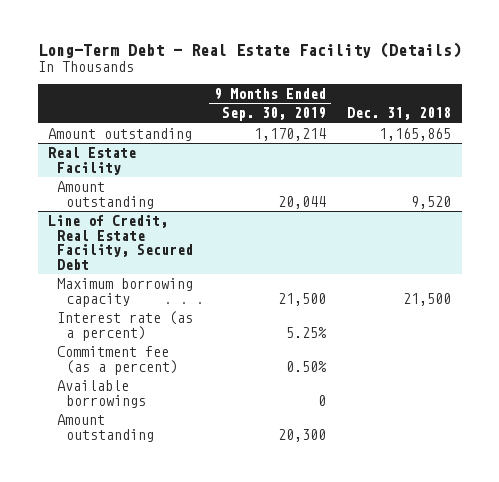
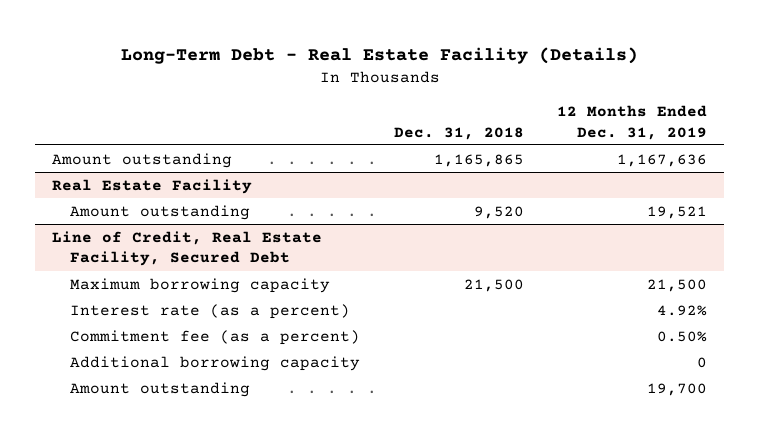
- | 9 Months Ended Sep. 30, 2019 | Dec. 31, 2018
+ | Dec. 31, 2018 | 12 Months Ended Dec. 31, 2019
@ Line of Credit, Real Estate Facility, Secured Debt
- Available borrowings | 0 |
+ Additional borrowing capacity | | 0

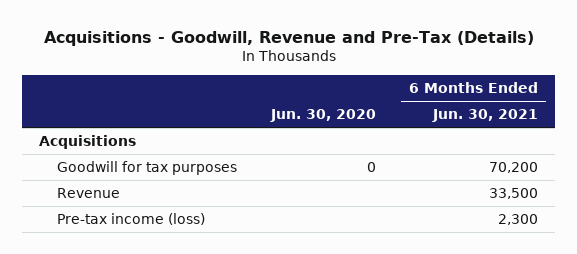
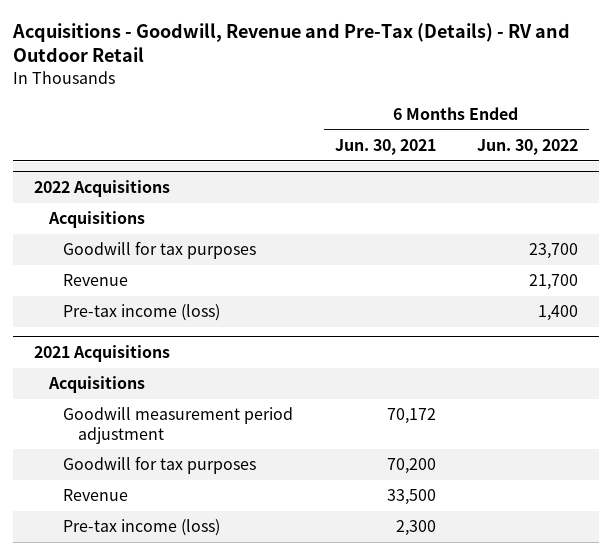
- Acquisitions - Goodwill, Revenue and Pre-Tax (Details)
+ Acquisitions - Goodwill, Revenue and Pre-Tax (Details) - RV and Outdoor Retail
- | Jun. 30, 2020 | 6 Months Ended Jun. 30, 2021
+ | 6 Months Ended Jun. 30, 2021 | 6 Months Ended Jun. 30, 2022
+ 2022 Acquisitions
+ Acquisitions
+ Goodwill for tax purposes | | 23,700
+ Revenue | | 21,700
+ Pre-tax income (loss) | | 1,400
+ 2021 Acquisitions
+ Goodwill measurement period adjustment | 70,172 |

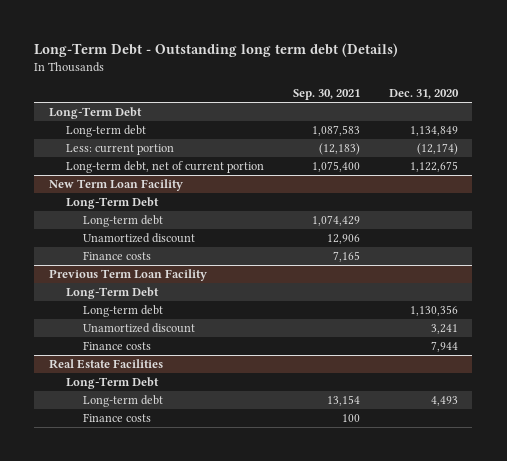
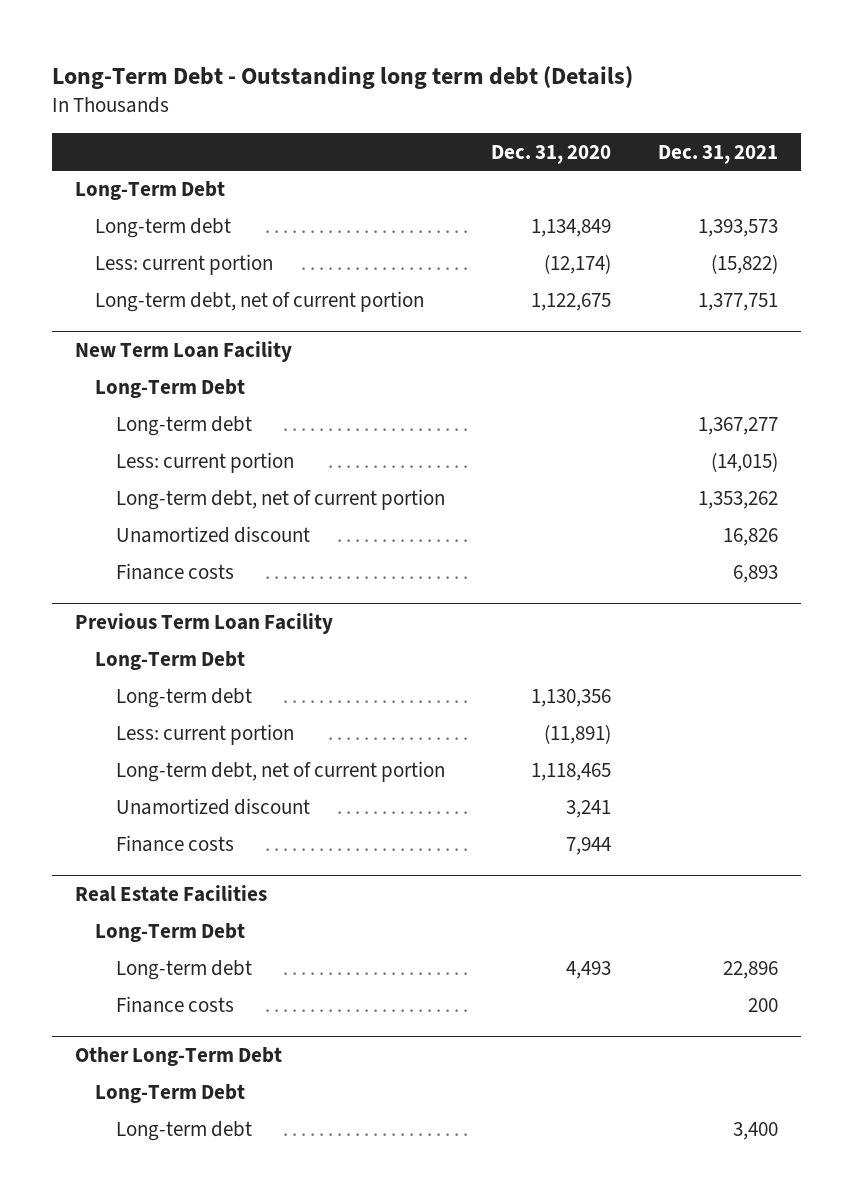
- | Sep. 30, 2021 | Dec. 31, 2020
+ | Dec. 31, 2020 | Dec. 31, 2021
@ New Term Loan Facility
+ Less: current portion | | (14,015)
+ Long-term debt, net of current portion | | 1,353,262
@ Previous Term Loan Facility
+ Less: current portion | (11,891) |
+ Long-term debt, net of current portion | 1,118,465 |
+ Other Long-Term Debt
+ Long-Term Debt
+ Long-term debt | | 3,400

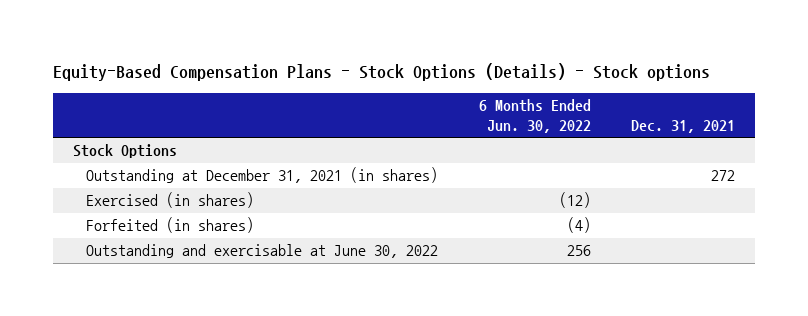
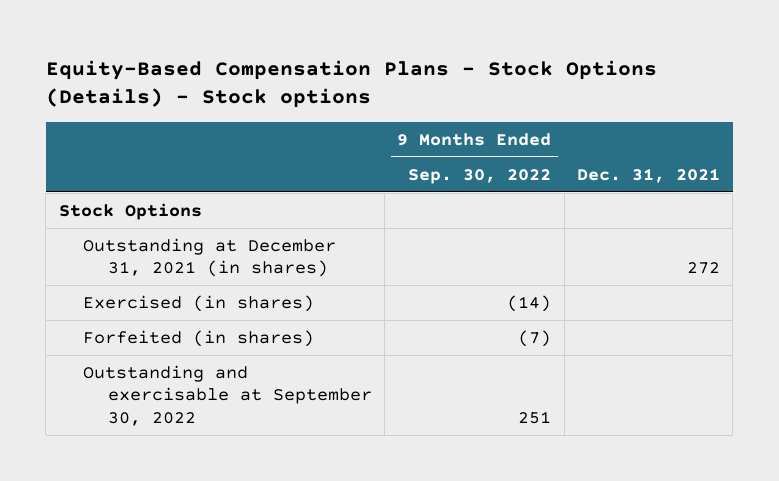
- | 6 Months Ended Jun. 30, 2022 | Dec. 31, 2021
+ | 9 Months Ended Sep. 30, 2022 | Dec. 31, 2021
- Outstanding and exercisable at June 30, 2022 | 256 |
+ Outstanding and exercisable at September 30, 2022 | 251 |

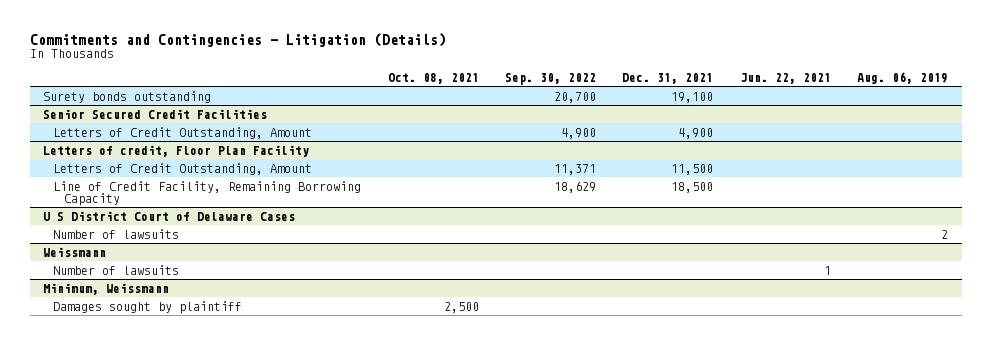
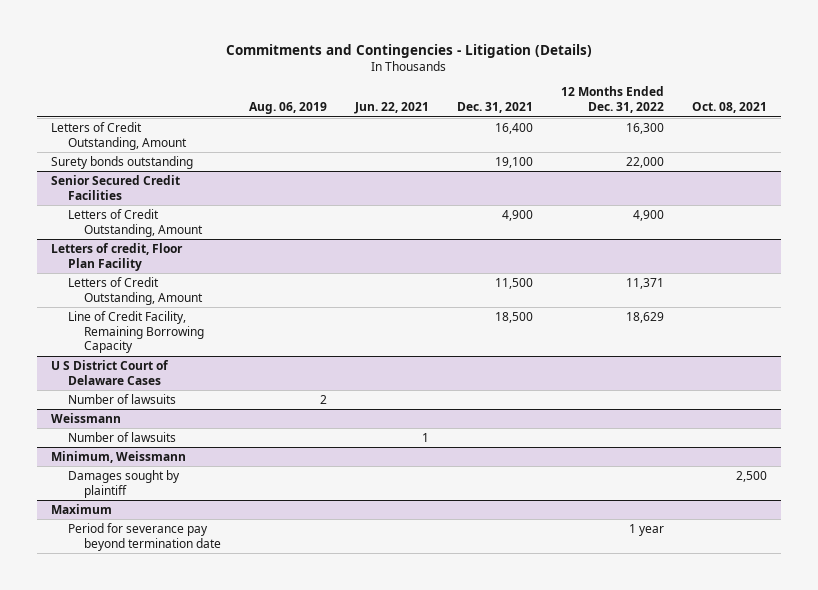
- | Oct. 08, 2021 | Sep. 30, 2022 | Dec. 31, 2021 | Jun. 22, 2021 | Aug. 06, 2019
+ | Aug. 06, 2019 | Jun. 22, 2021 | Dec. 31, 2021 | 12 Months Ended Dec. 31, 2022 | Oct. 08, 2021
+ Letters of Credit Outstanding, Amount | | | 16,400 | 16,300 |
+ Maximum
+ Period for severance pay beyond termination date | | | | 1 year |

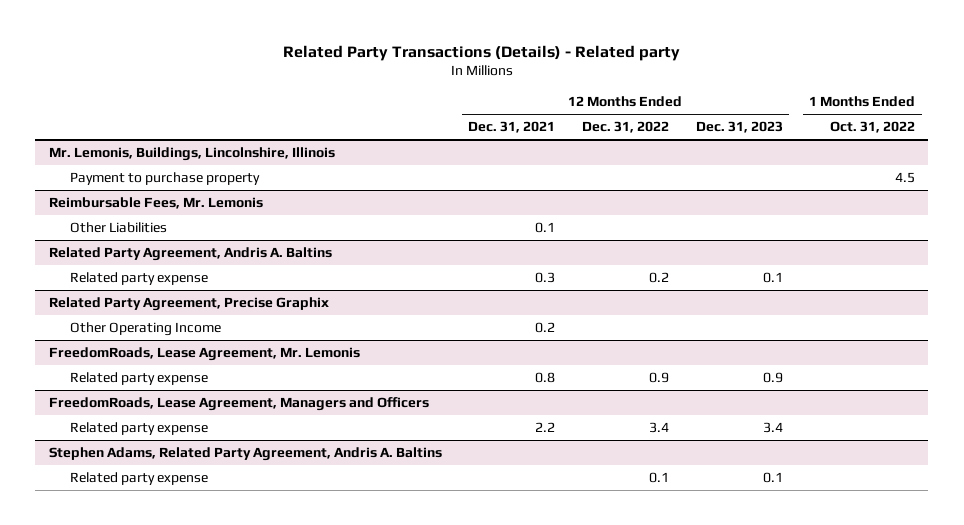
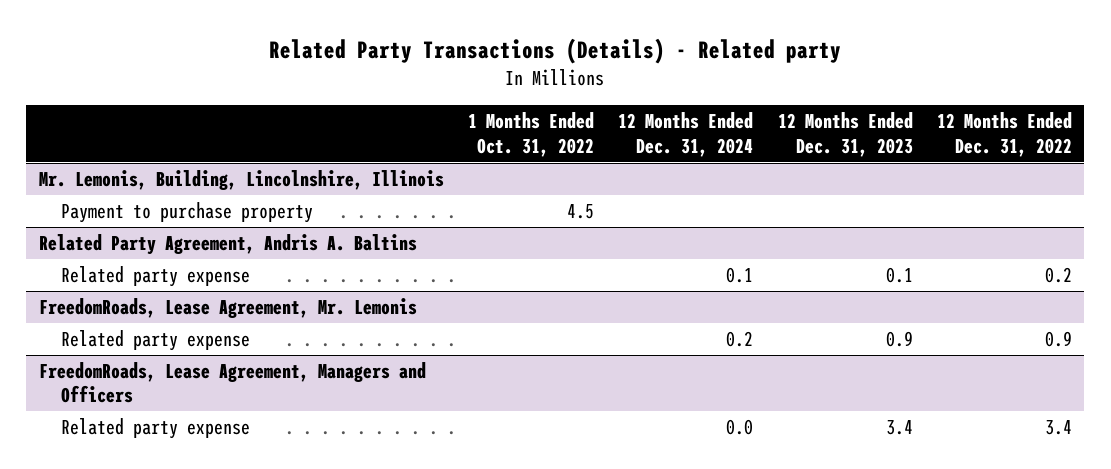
- | 12 Months Ended Dec. 31, 2021 | 12 Months Ended Dec. 31, 2022 | 12 Months Ended Dec. 31, 2023 | 1 Months Ended Oct. 31, 2022
+ | 1 Months Ended Oct. 31, 2022 | 12 Months Ended Dec. 31, 2024 | 12 Months Ended Dec. 31, 2023 | 12 Months Ended Dec. 31, 2022
- Mr. Lemonis, Buildings, Lincolnshire, Illinois
+ Mr. Lemonis, Building, Lincolnshire, Illinois
- Reimbursable Fees, Mr. Lemonis
- Other Liabilities | 0.1 | | |
- Related Party Agreement, Precise Graphix
- Other Operating Income | 0.2 | | |
- Stephen Adams, Related Party Agreement, Andris A. Baltins
- Related party expense | | 0.1 | 0.1 |

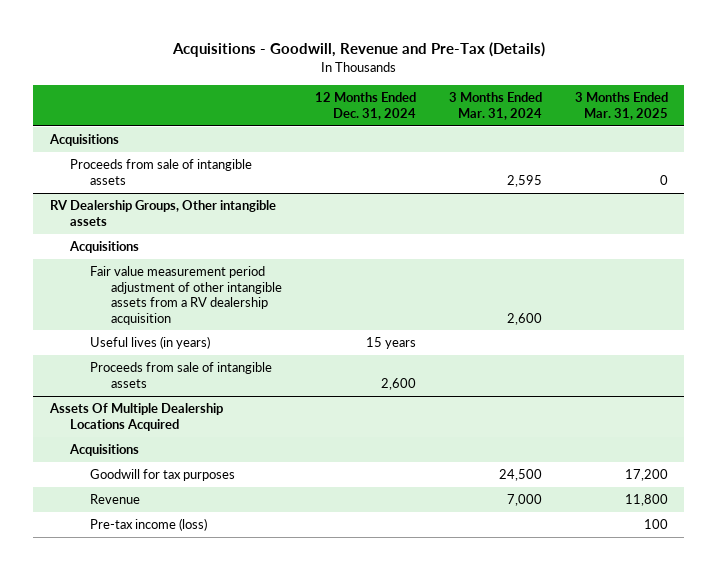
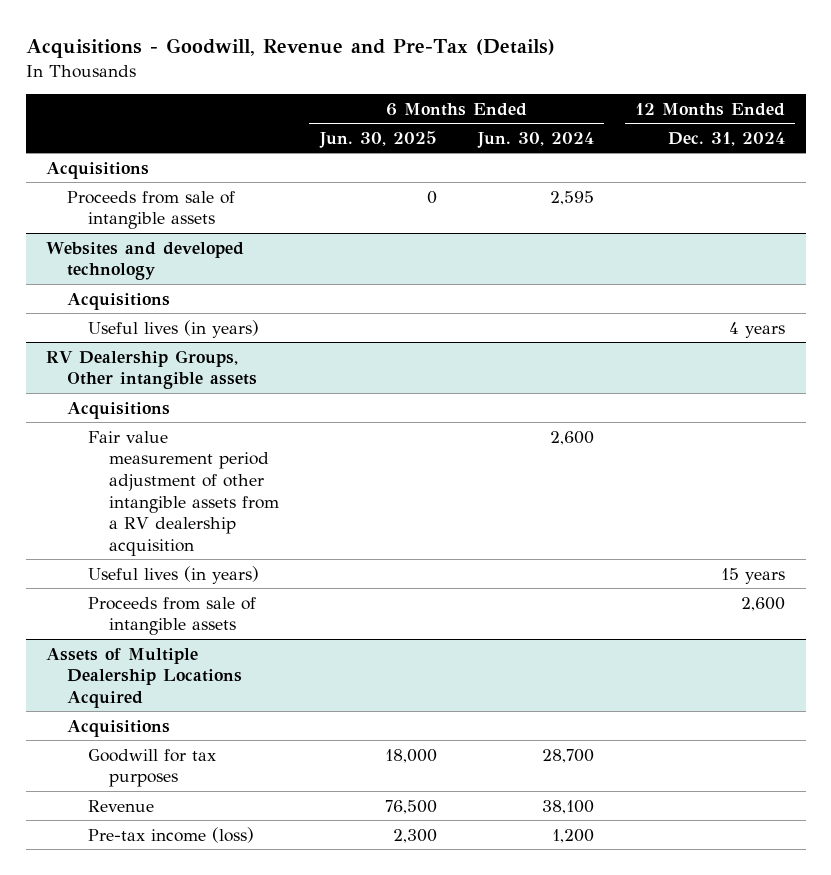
- | 12 Months Ended Dec. 31, 2024 | 3 Months Ended Mar. 31, 2024 | 3 Months Ended Mar. 31, 2025
+ | 6 Months Ended Jun. 30, 2025 | 6 Months Ended Jun. 30, 2024 | 12 Months Ended Dec. 31, 2024
+ Websites and developed technology
+ Acquisitions
+ Useful lives (in years) | | | 4 years
- Assets Of Multiple Dealership Locations Acquired
+ Assets of Multiple Dealership Locations Acquired

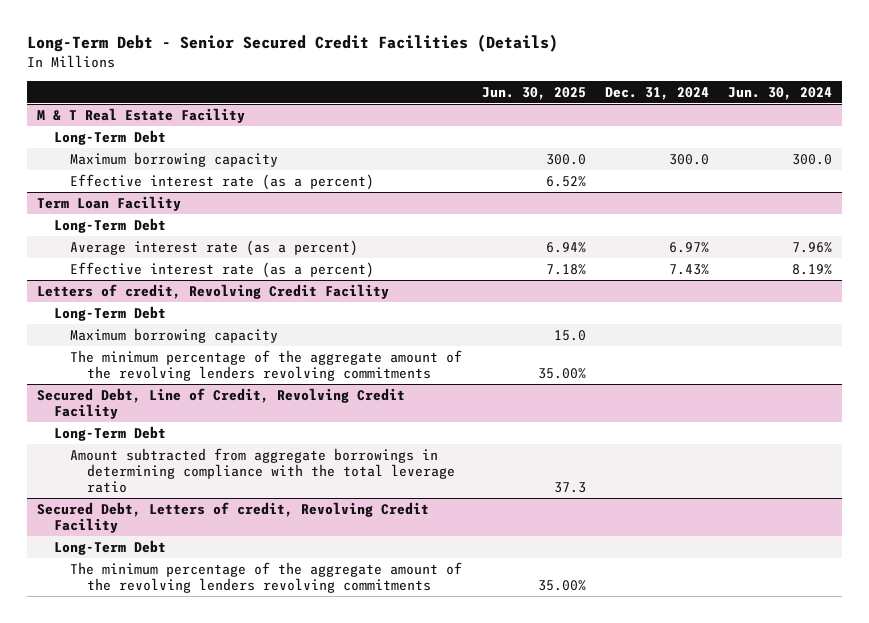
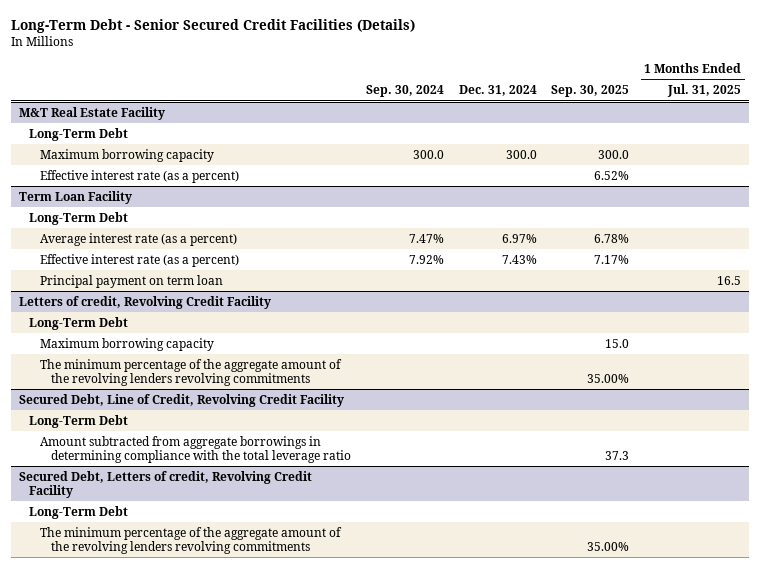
- | Jun. 30, 2025 | Dec. 31, 2024 | Jun. 30, 2024
+ | Sep. 30, 2024 | Dec. 31, 2024 | Sep. 30, 2025 | 1 Months Ended Jul. 31, 2025
- M & T Real Estate Facility
+ M&T Real Estate Facility
@ Term Loan Facility
+ Principal payment on term loan | | | | 16.5

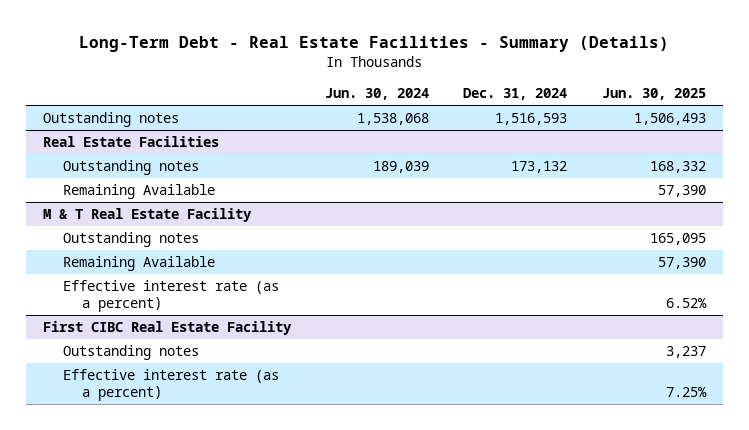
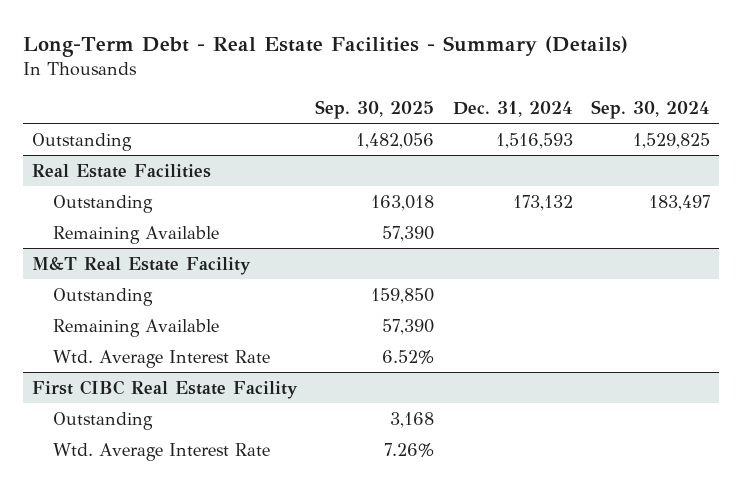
- | Jun. 30, 2024 | Dec. 31, 2024 | Jun. 30, 2025
+ | Sep. 30, 2025 | Dec. 31, 2024 | Sep. 30, 2024
- Outstanding notes | 1,538,068 | 1,516,593 | 1,506,493
+ Outstanding | 1,482,056 | 1,516,593 | 1,529,825
@ Real Estate Facilities
- Outstanding notes | 189,039 | 173,132 | 168,332
+ Outstanding | 163,018 | 173,132 | 183,497
- M & T Real Estate Facility
- Outstanding notes | | | 165,095
+ M&T Real Estate Facility
+ Outstanding | 159,850 | |
- Effective interest rate (as a percent) | | | 6.52%
+ Wtd. Average Interest Rate | 6.52% | |
@ First CIBC Real Estate Facility
- Outstanding notes | | | 3,237
- Effective interest rate (as a percent) | | | 7.25%
+ Outstanding | 3,168 | |
+ Wtd. Average Interest Rate | 7.26% | |

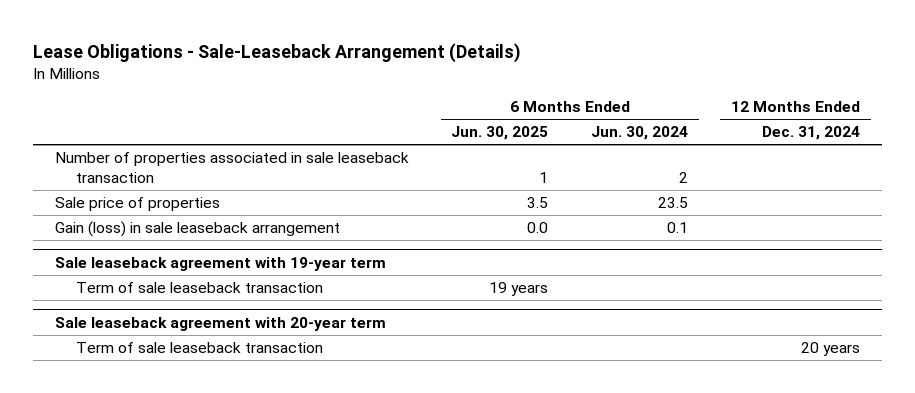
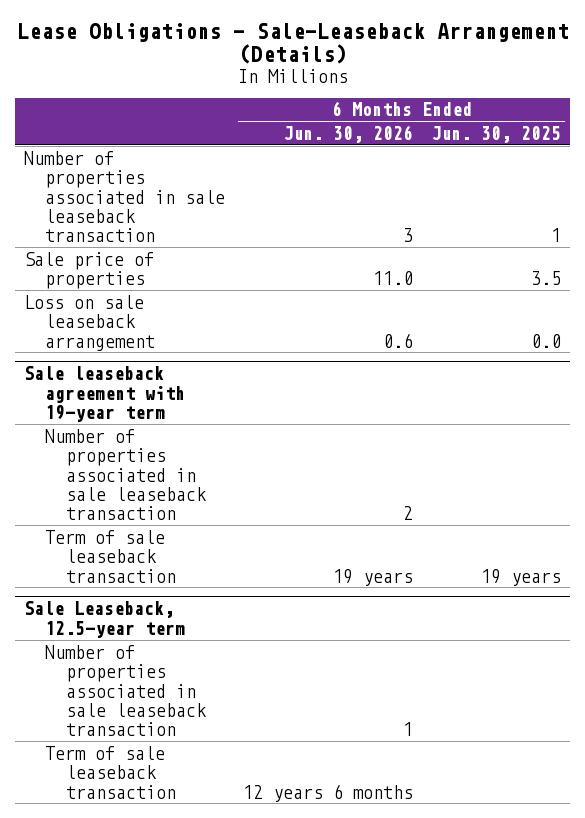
- | 6 Months Ended Jun. 30, 2025 | 6 Months Ended Jun. 30, 2024 | 12 Months Ended Dec. 31, 2024
+ | 6 Months Ended Jun. 30, 2026 | 6 Months Ended Jun. 30, 2025
- Gain (loss) in sale leaseback arrangement | 0.0 | 0.1 |
+ Loss on sale leaseback arrangement | 0.6 | 0.0
@ Sale leaseback agreement with 19-year term
+ Number of properties associated in sale leaseback transaction | 2 |
- Sale leaseback agreement with 20-year term
- Term of sale leaseback transaction | | | 20 years
+ Sale Leaseback, 12.5-year term
+ Number of properties associated in sale leaseback transaction | 1 |
+ Term of sale leaseback transaction | 12 years 6 months |

